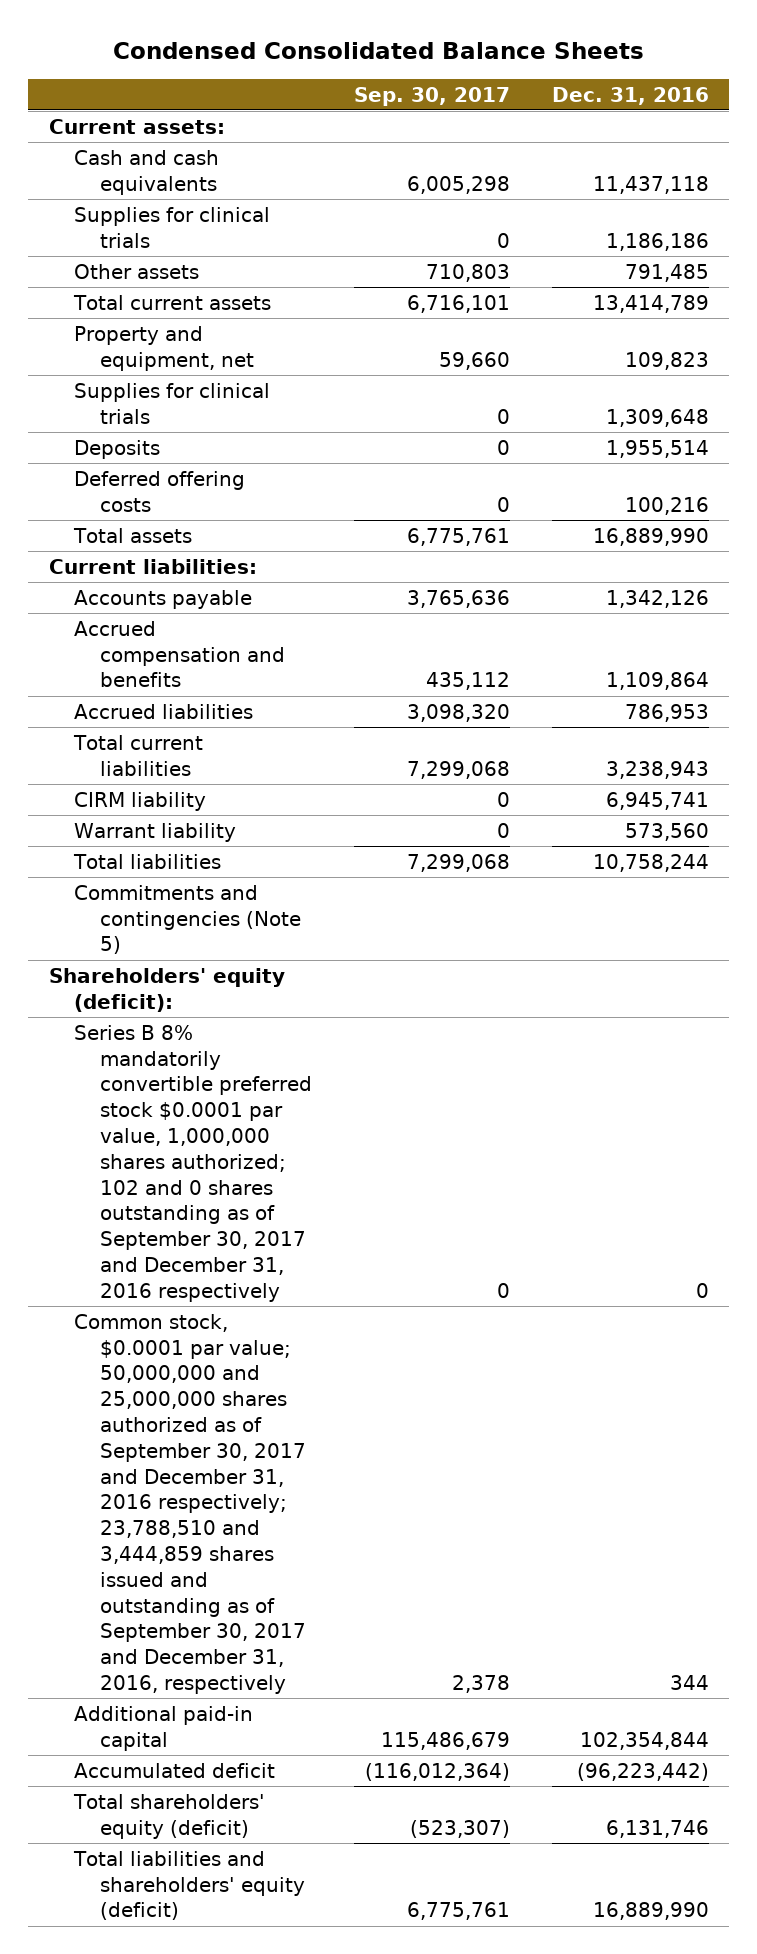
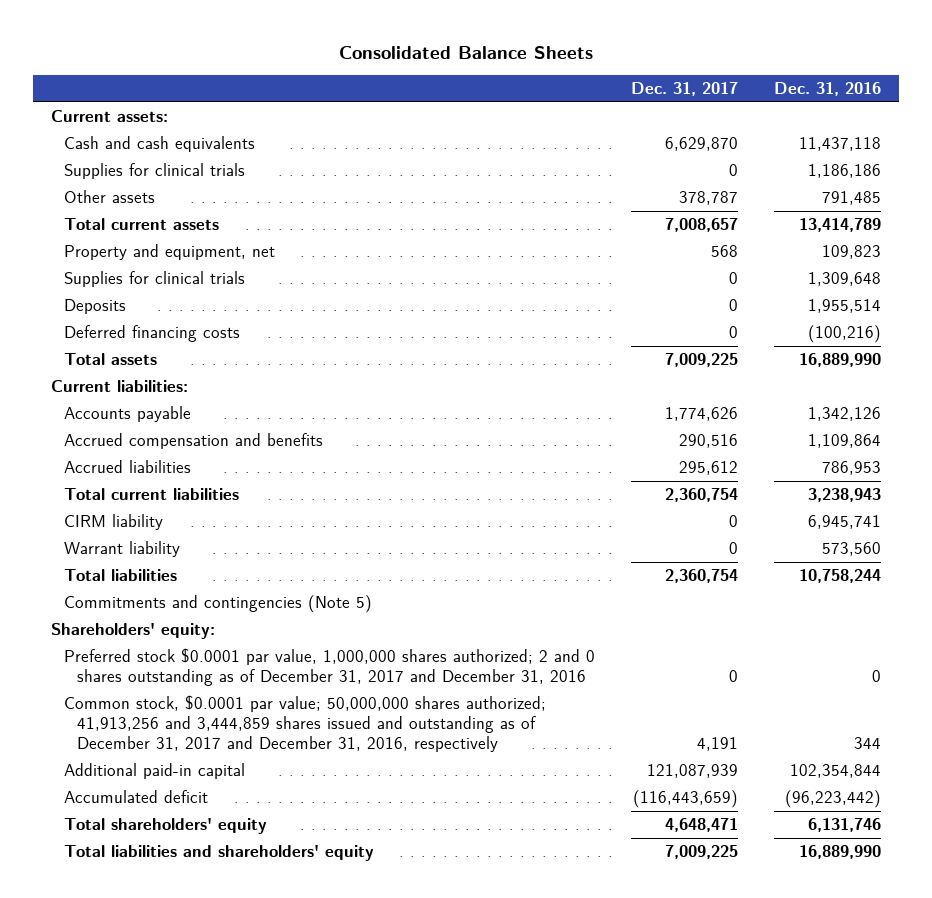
- Condensed Consolidated Balance Sheets
+ Consolidated Balance Sheets
- | Sep. 30, 2017 | Dec. 31, 2016
+ | Dec. 31, 2017 | Dec. 31, 2016
- Deferred offering costs | 0 | 100,216
+ Deferred financing costs | 0 | (100,216)
- Shareholders' equity (deficit):
- Series B 8% mandatorily convertible preferred stock $0.0001 par value, 1,000,000 shares authorized; 102 and 0 shares outstanding as of September 30, 2017 and December 31, 2016 respectively | 0 | 0
- Common stock, $0.0001 par value; 50,000,000 and 25,000,000 shares authorized as of September 30, 2017 and December 31, 2016 respectively; 23,788,510 and 3,444,859 shares issued and outstanding as of September 30, 2017 and December 31, 2016, respectively | 2,378 | 344
+ Shareholders' equity:
+ Preferred stock $0.0001 par value, 1,000,000 shares authorized; 2 and 0 shares outstanding as of December 31, 2017 and December 31, 2016 | 0 | 0
+ Common stock, $0.0001 par value; 50,000,000 shares authorized; 41,913,256 and 3,444,859 shares issued and outstanding as of December 31, 2017 and December 31, 2016, respectively | 4,191 | 344
- Total shareholders' equity (deficit) | (523,307) | 6,131,746
- Total liabilities and shareholders' equity (deficit) | 6,775,761 | 16,889,990
+ Total shareholders' equity | 4,648,471 | 6,131,746
+ Total liabilities and shareholders' equity | 7,009,225 | 16,889,990

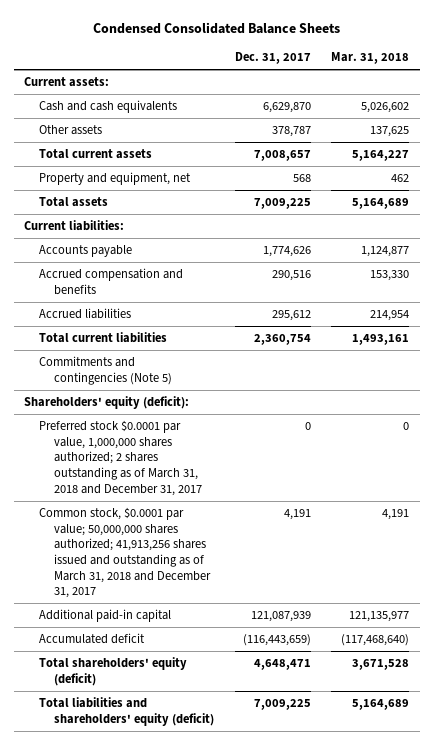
- Consolidated Balance Sheets
+ Condensed Consolidated Balance Sheets
- | Dec. 31, 2017 | Dec. 31, 2016
+ | Dec. 31, 2017 | Mar. 31, 2018
- Supplies for clinical trials | 0 | 1,186,186
- Supplies for clinical trials | 0 | 1,309,648
- Deposits | 0 | 1,955,514
- Deferred financing costs | 0 | (100,216)
- CIRM liability | 0 | 6,945,741
- Warrant liability | 0 | 573,560
- Total liabilities | 2,360,754 | 10,758,244
- Shareholders' equity:
- Preferred stock $0.0001 par value, 1,000,000 shares authorized; 2 and 0 shares outstanding as of December 31, 2017 and December 31, 2016 | 0 | 0
- Common stock, $0.0001 par value; 50,000,000 shares authorized; 41,913,256 and 3,444,859 shares issued and outstanding as of December 31, 2017 and December 31, 2016, respectively | 4,191 | 344
+ Shareholders' equity (deficit):
+ Preferred stock $0.0001 par value, 1,000,000 shares authorized; 2 shares outstanding as of March 31, 2018 and December 31, 2017 | 0 | 0
+ Common stock, $0.0001 par value; 50,000,000 shares authorized; 41,913,256 shares issued and outstanding as of March 31, 2018 and December 31, 2017 | 4,191 | 4,191
- Total shareholders' equity | 4,648,471 | 6,131,746
- Total liabilities and shareholders' equity | 7,009,225 | 16,889,990
+ Total shareholders' equity (deficit) | 4,648,471 | 3,671,528
+ Total liabilities and shareholders' equity (deficit) | 7,009,225 | 5,164,689

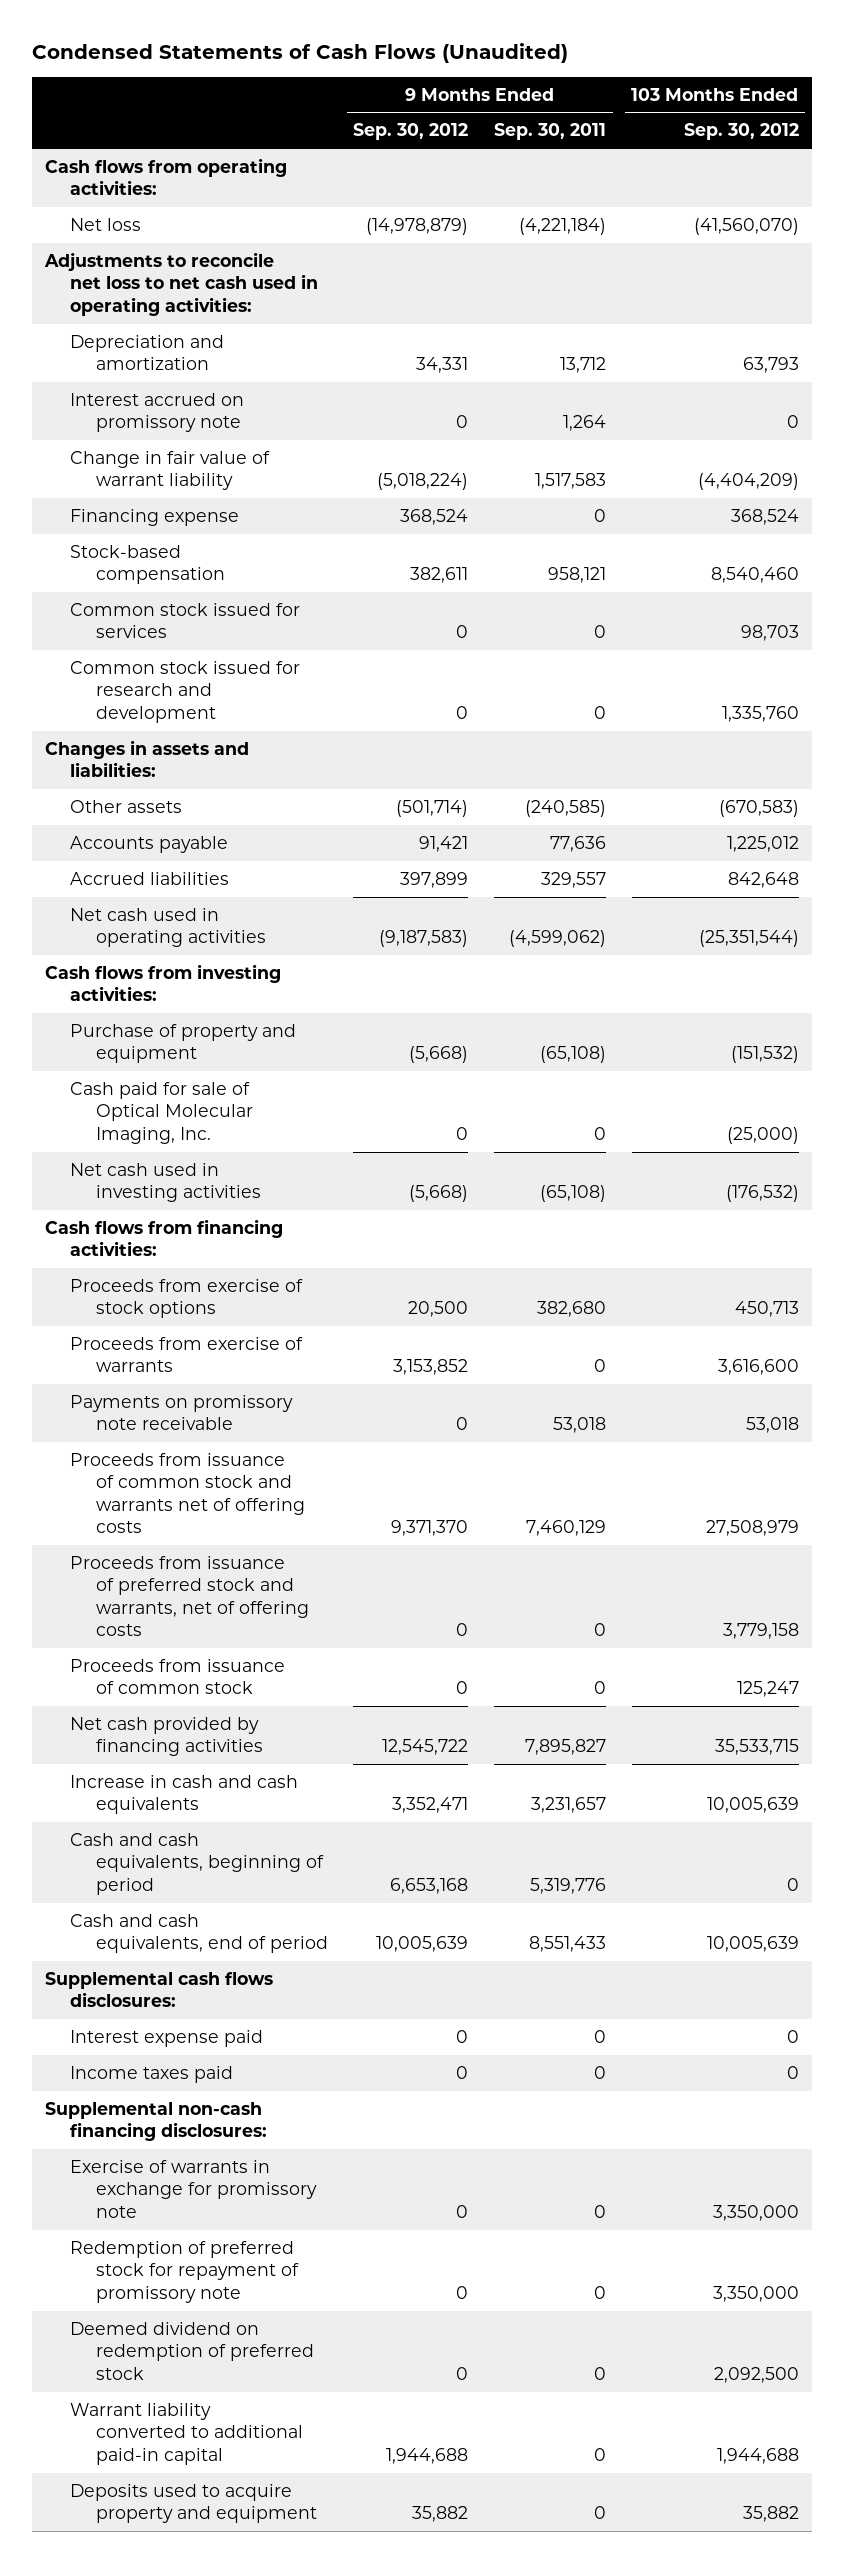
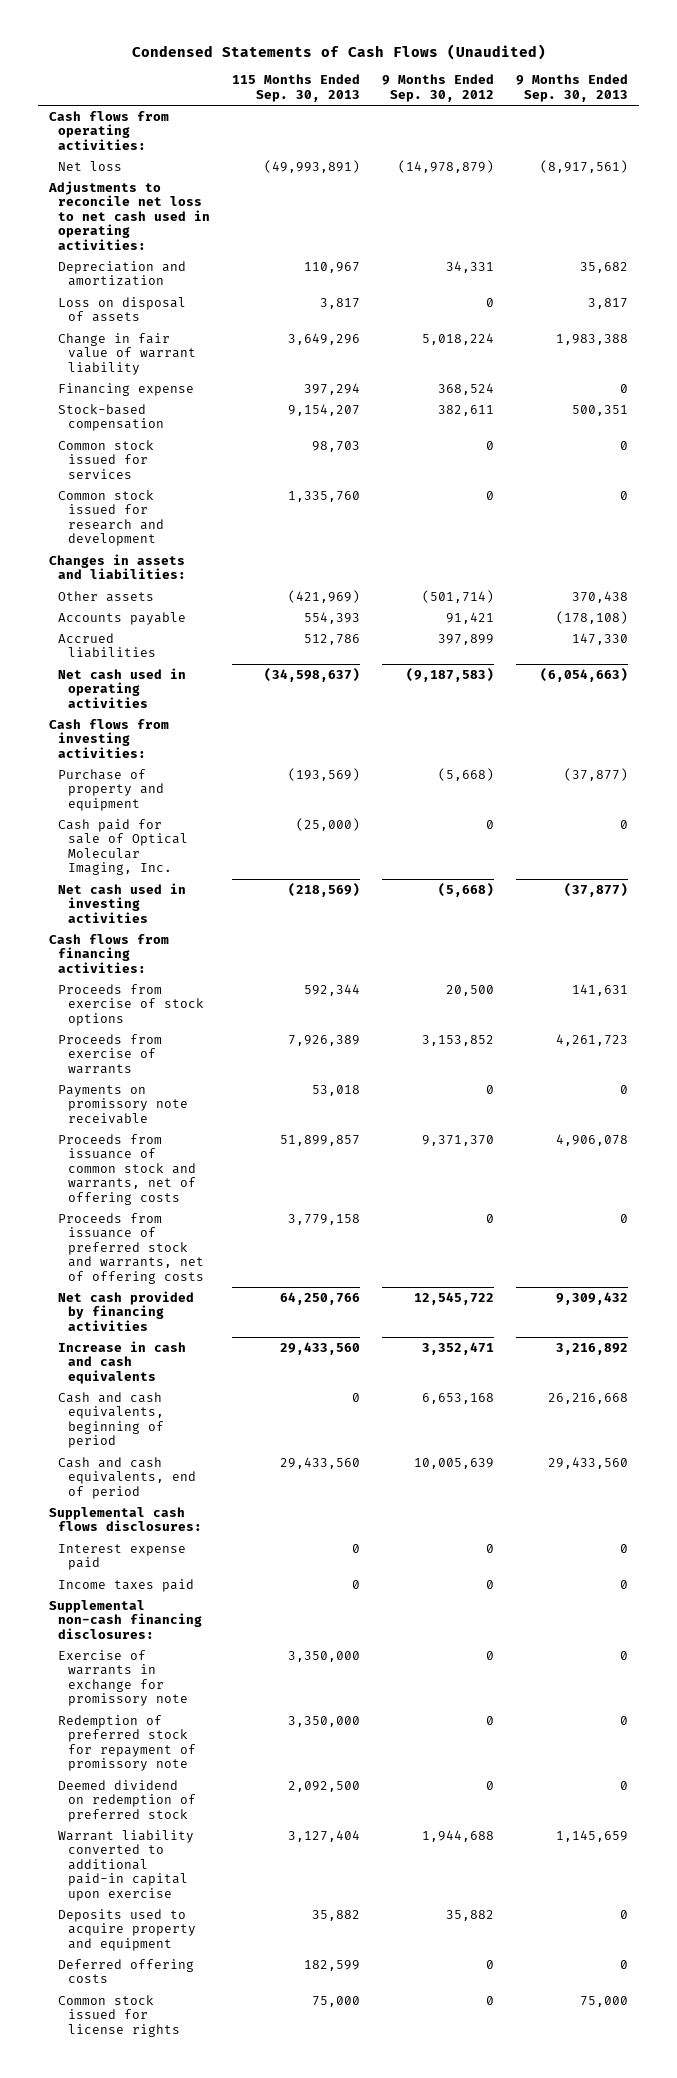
- | 9 Months Ended Sep. 30, 2012 | 9 Months Ended Sep. 30, 2011 | 103 Months Ended Sep. 30, 2012
+ | 115 Months Ended Sep. 30, 2013 | 9 Months Ended Sep. 30, 2012 | 9 Months Ended Sep. 30, 2013
- Interest accrued on promissory note | 0 | 1,264 | 0
- Change in fair value of warrant liability | (5,018,224) | 1,517,583 | (4,404,209)
+ Loss on disposal of assets | 3,817 | 0 | 3,817
+ Change in fair value of warrant liability | 3,649,296 | 5,018,224 | 1,983,388
- Proceeds from issuance of common stock and warrants net of offering costs | 9,371,370 | 7,460,129 | 27,508,979
+ Proceeds from issuance of common stock and warrants, net of offering costs | 51,899,857 | 9,371,370 | 4,906,078
- Proceeds from issuance of common stock | 0 | 0 | 125,247
- Warrant liability converted to additional paid-in capital | 1,944,688 | 0 | 1,944,688
+ Warrant liability converted to additional paid-in capital upon exercise | 3,127,404 | 1,944,688 | 1,145,659
+ Deferred offering costs | 182,599 | 0 | 0
+ Common stock issued for license rights | 75,000 | 0 | 75,000

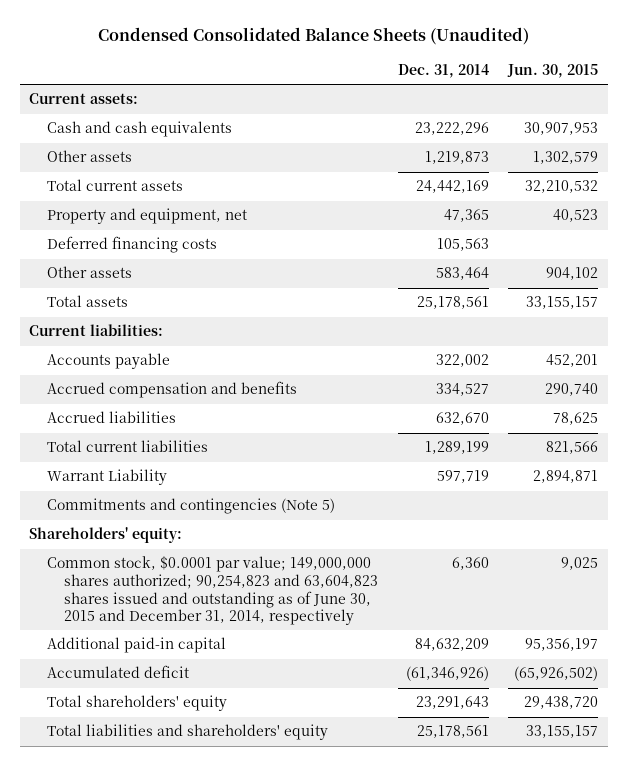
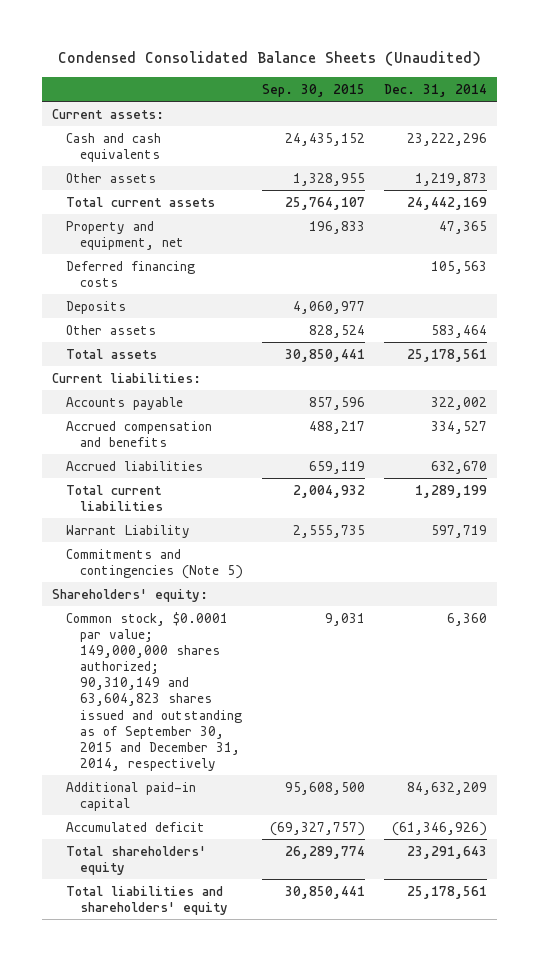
- | Dec. 31, 2014 | Jun. 30, 2015
+ | Sep. 30, 2015 | Dec. 31, 2014
+ Deposits | 4,060,977 |
- Common stock, $0.0001 par value; 149,000,000 shares authorized; 90,254,823 and 63,604,823 shares issued and outstanding as of June 30, 2015 and December 31, 2014, respectively | 6,360 | 9,025
+ Common stock, $0.0001 par value; 149,000,000 shares authorized; 90,310,149 and 63,604,823 shares issued and outstanding as of September 30, 2015 and December 31, 2014, respectively | 9,031 | 6,360

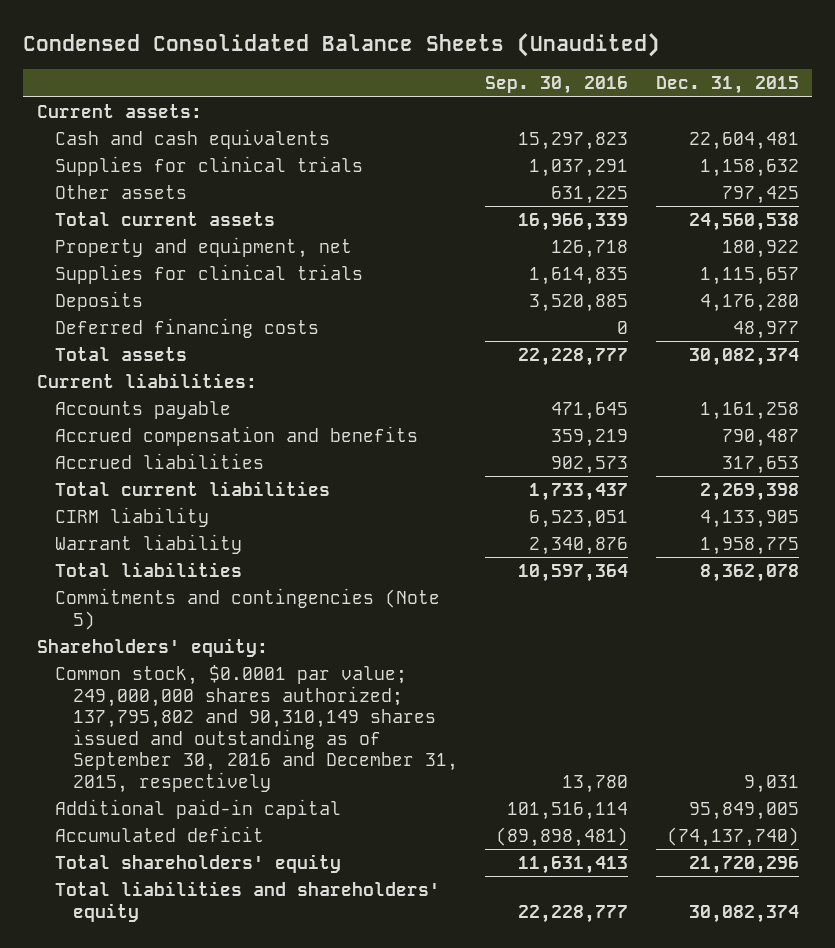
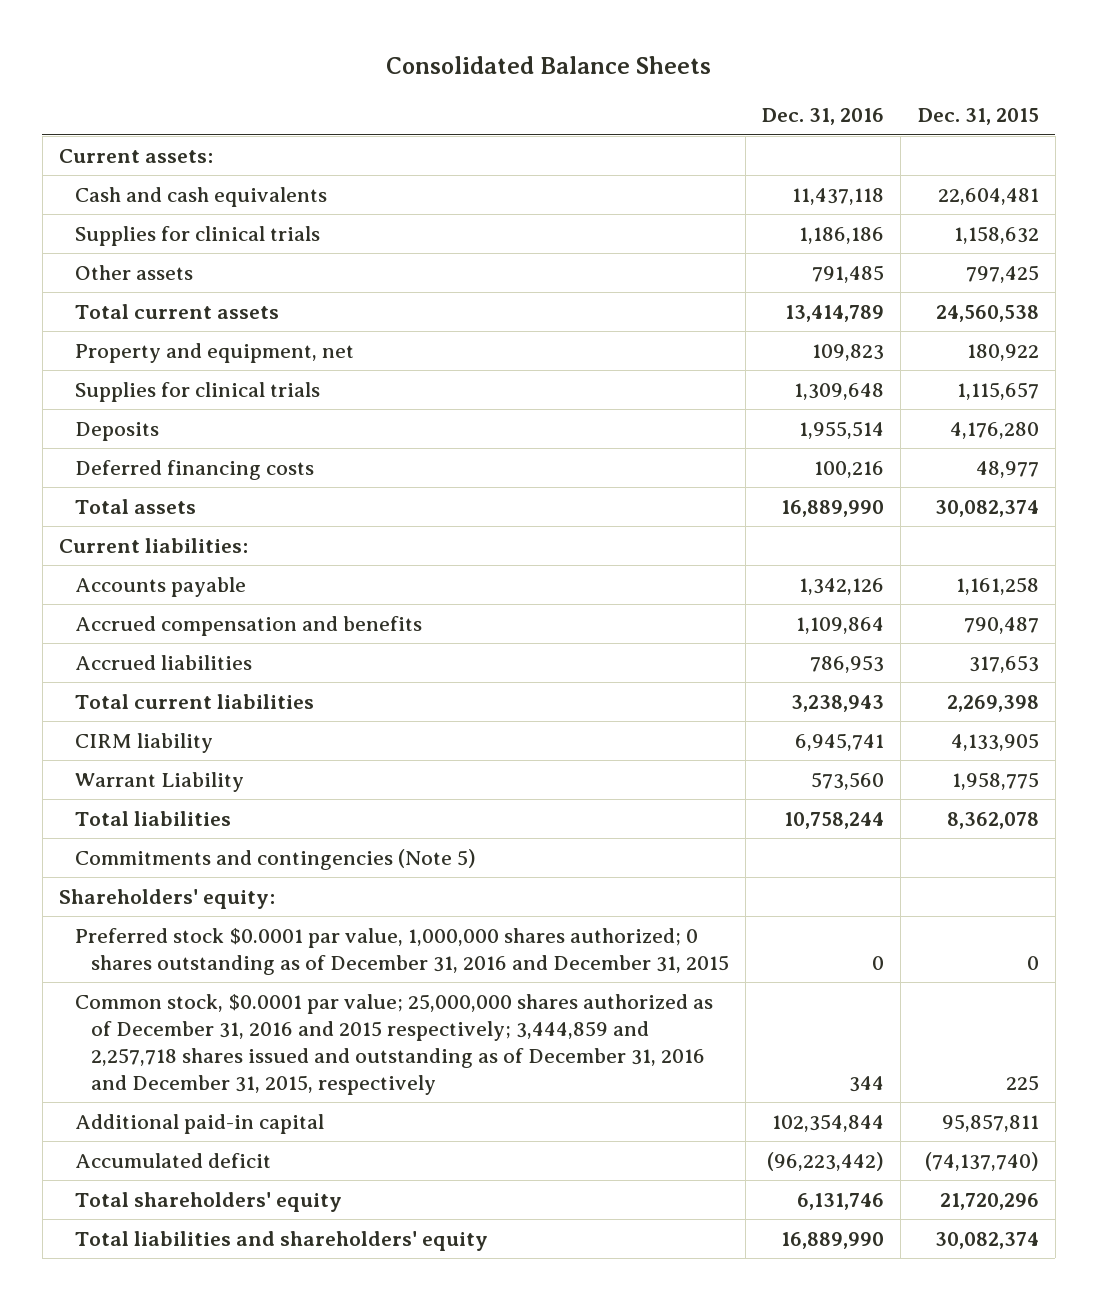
- Condensed Consolidated Balance Sheets (Unaudited)
+ Consolidated Balance Sheets
- | Sep. 30, 2016 | Dec. 31, 2015
+ | Dec. 31, 2016 | Dec. 31, 2015
- Warrant liability | 2,340,876 | 1,958,775
+ Warrant Liability | 573,560 | 1,958,775
- Common stock, $0.0001 par value; 249,000,000 shares authorized; 137,795,802 and 90,310,149 shares issued and outstanding as of September 30, 2016 and December 31, 2015, respectively | 13,780 | 9,031
- Additional paid-in capital | 101,516,114 | 95,849,005
+ Preferred stock $0.0001 par value, 1,000,000 shares authorized; 0 shares outstanding as of December 31, 2016 and December 31, 2015 | 0 | 0
+ Common stock, $0.0001 par value; 25,000,000 shares authorized as of December 31, 2016 and 2015 respectively; 3,444,859 and 2,257,718 shares issued and outstanding as of December 31, 2016 and December 31, 2015, respectively | 344 | 225
+ Additional paid-in capital | 102,354,844 | 95,857,811

